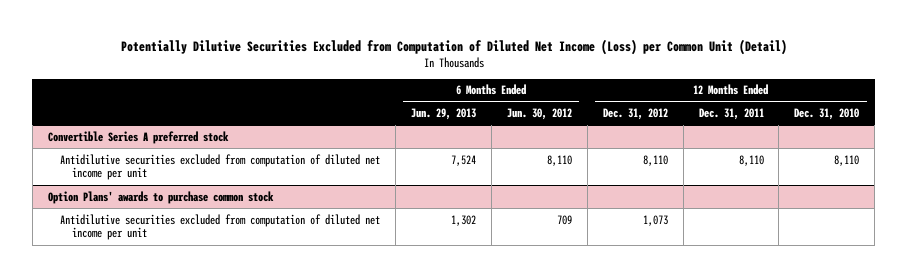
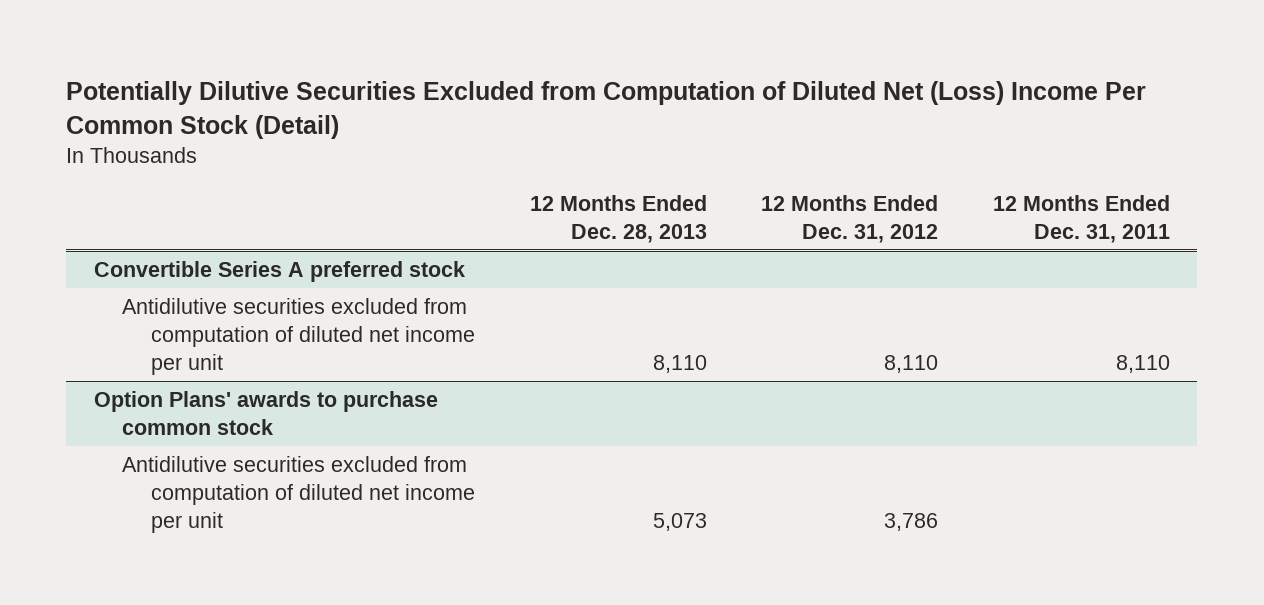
- Potentially Dilutive Securities Excluded from Computation of Diluted Net Income (Loss) per Common Unit (Detail)
+ Potentially Dilutive Securities Excluded from Computation of Diluted Net (Loss) Income Per Common Stock (Detail)
- | 6 Months Ended Jun. 29, 2013 | 6 Months Ended Jun. 30, 2012 | 12 Months Ended Dec. 31, 2012 | 12 Months Ended Dec. 31, 2011 | 12 Months Ended Dec. 31, 2010
+ | 12 Months Ended Dec. 28, 2013 | 12 Months Ended Dec. 31, 2012 | 12 Months Ended Dec. 31, 2011
@ Option Plans' awards to purchase common stock
- Antidilutive securities excluded from computation of diluted net income per unit | 1,302 | 709 | 1,073 | |
+ Antidilutive securities excluded from computation of diluted net income per unit | 5,073 | 3,786 |

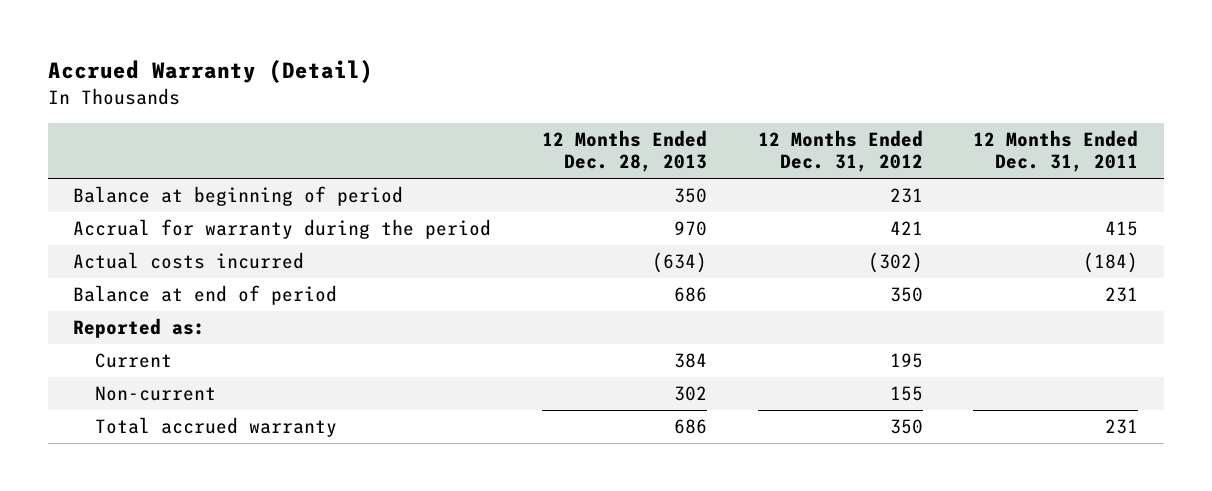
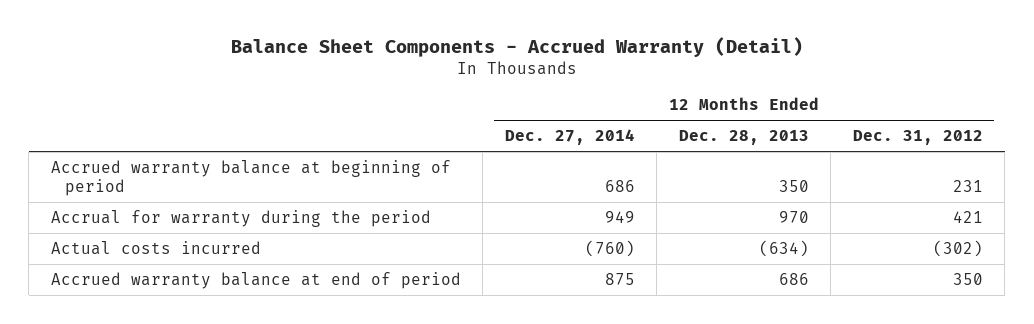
- Accrued Warranty (Detail)
+ Balance Sheet Components - Accrued Warranty (Detail)
- | 12 Months Ended Dec. 28, 2013 | 12 Months Ended Dec. 31, 2012 | 12 Months Ended Dec. 31, 2011
+ | 12 Months Ended Dec. 27, 2014 | 12 Months Ended Dec. 28, 2013 | 12 Months Ended Dec. 31, 2012
- Balance at beginning of period | 350 | 231 |
+ Accrued warranty balance at beginning of period | 686 | 350 | 231
- Balance at end of period | 686 | 350 | 231
- Reported as:
- Current | 384 | 195 |
- Non-current | 302 | 155 |
- Total accrued warranty | 686 | 350 | 231
+ Accrued warranty balance at end of period | 875 | 686 | 350

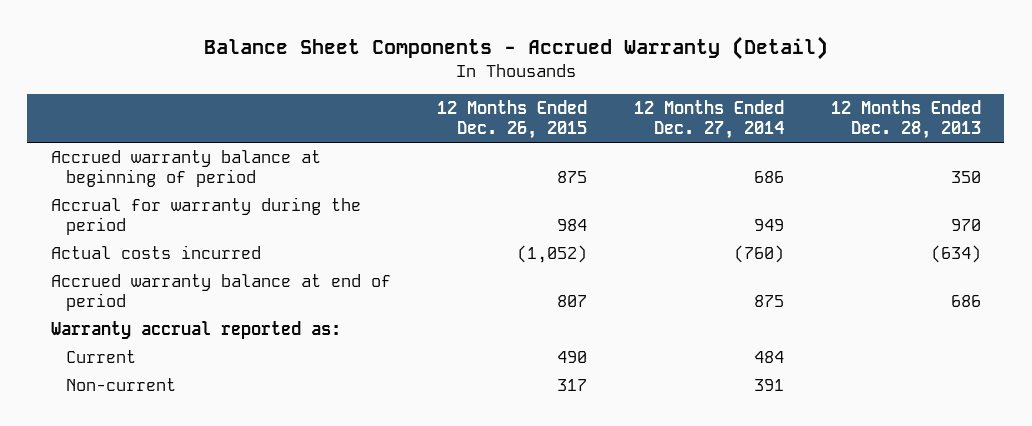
- | 12 Months Ended Dec. 27, 2014 | 12 Months Ended Dec. 28, 2013 | 12 Months Ended Dec. 31, 2012
+ | 12 Months Ended Dec. 26, 2015 | 12 Months Ended Dec. 27, 2014 | 12 Months Ended Dec. 28, 2013
+ Warranty accrual reported as:
+ Current | 490 | 484 |
+ Non-current | 317 | 391 |

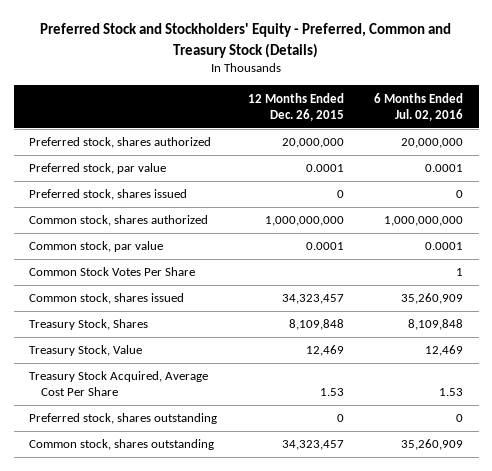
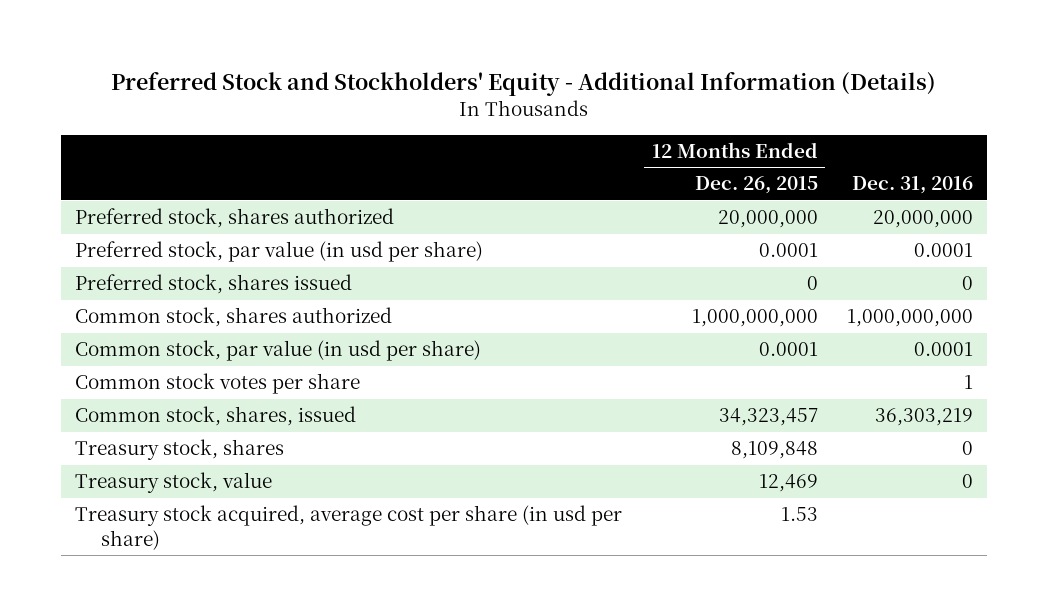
- Preferred Stock and Stockholders' Equity - Preferred, Common and Treasury Stock (Details)
+ Preferred Stock and Stockholders' Equity - Additional Information (Details)
- | 12 Months Ended Dec. 26, 2015 | 6 Months Ended Jul. 02, 2016
+ | 12 Months Ended Dec. 26, 2015 | Dec. 31, 2016
- Preferred stock, par value | 0.0001 | 0.0001
+ Preferred stock, par value (in usd per share) | 0.0001 | 0.0001
- Common stock, par value | 0.0001 | 0.0001
- Common Stock Votes Per Share | | 1
- Common stock, shares issued | 34,323,457 | 35,260,909
- Treasury Stock, Shares | 8,109,848 | 8,109,848
- Treasury Stock, Value | 12,469 | 12,469
- Treasury Stock Acquired, Average Cost Per Share | 1.53 | 1.53
- Preferred stock, shares outstanding | 0 | 0
- Common stock, shares outstanding | 34,323,457 | 35,260,909
+ Common stock, par value (in usd per share) | 0.0001 | 0.0001
+ Common stock votes per share | | 1
+ Common stock, shares, issued | 34,323,457 | 36,303,219
+ Treasury stock, shares | 8,109,848 | 0
+ Treasury stock, value | 12,469 | 0
+ Treasury stock acquired, average cost per share (in usd per share) | 1.53 |

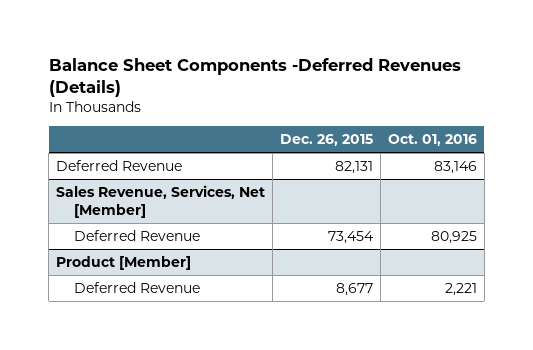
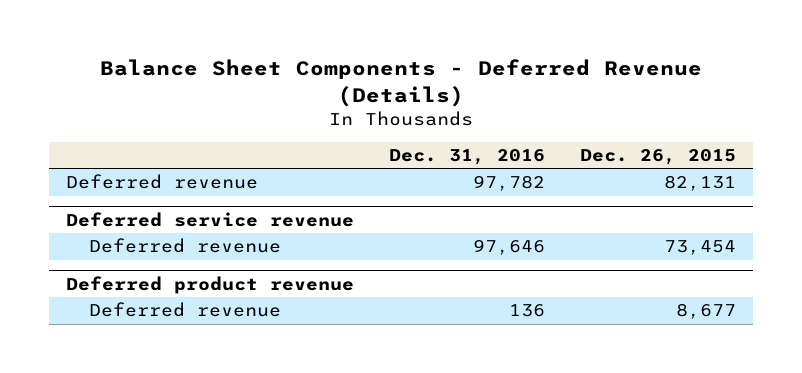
- Balance Sheet Components -Deferred Revenues (Details)
+ Balance Sheet Components - Deferred Revenue (Details)
- | Dec. 26, 2015 | Oct. 01, 2016
+ | Dec. 31, 2016 | Dec. 26, 2015
- Deferred Revenue | 82,131 | 83,146
- Sales Revenue, Services, Net [Member]
- Deferred Revenue | 73,454 | 80,925
- Product [Member]
- Deferred Revenue | 8,677 | 2,221
+ Deferred revenue | 97,782 | 82,131
+ Deferred service revenue
+ Deferred revenue | 97,646 | 73,454
+ Deferred product revenue
+ Deferred revenue | 136 | 8,677

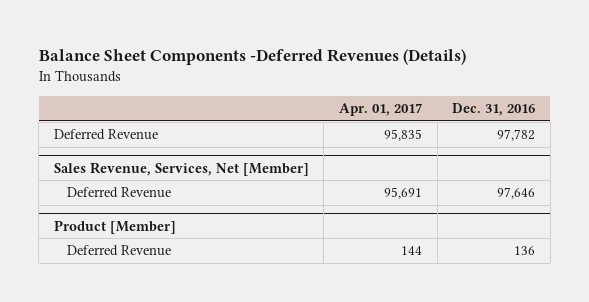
- Balance Sheet Components - Deferred Revenue (Details)
+ Balance Sheet Components -Deferred Revenues (Details)
- | Dec. 31, 2016 | Dec. 26, 2015
+ | Apr. 01, 2017 | Dec. 31, 2016
- Deferred revenue | 97,782 | 82,131
- Deferred service revenue
- Deferred revenue | 97,646 | 73,454
- Deferred product revenue
- Deferred revenue | 136 | 8,677
+ Deferred Revenue | 95,835 | 97,782
+ Sales Revenue, Services, Net [Member]
+ Deferred Revenue | 95,691 | 97,646
+ Product [Member]
+ Deferred Revenue | 144 | 136

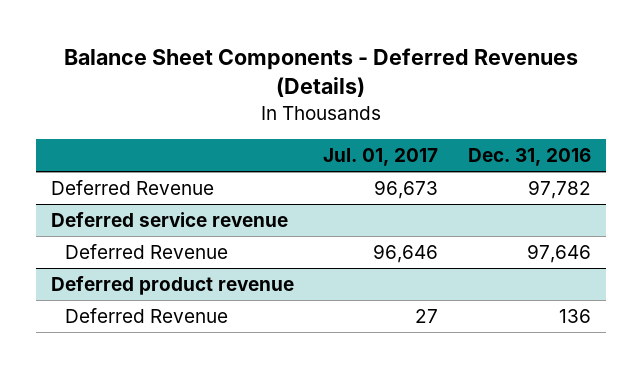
- Balance Sheet Components -Deferred Revenues (Details)
+ Balance Sheet Components - Deferred Revenues (Details)
- | Apr. 01, 2017 | Dec. 31, 2016
+ | Jul. 01, 2017 | Dec. 31, 2016
- Sales Revenue, Services, Net [Member]
+ Deferred service revenue
- Product [Member]
+ Deferred product revenue

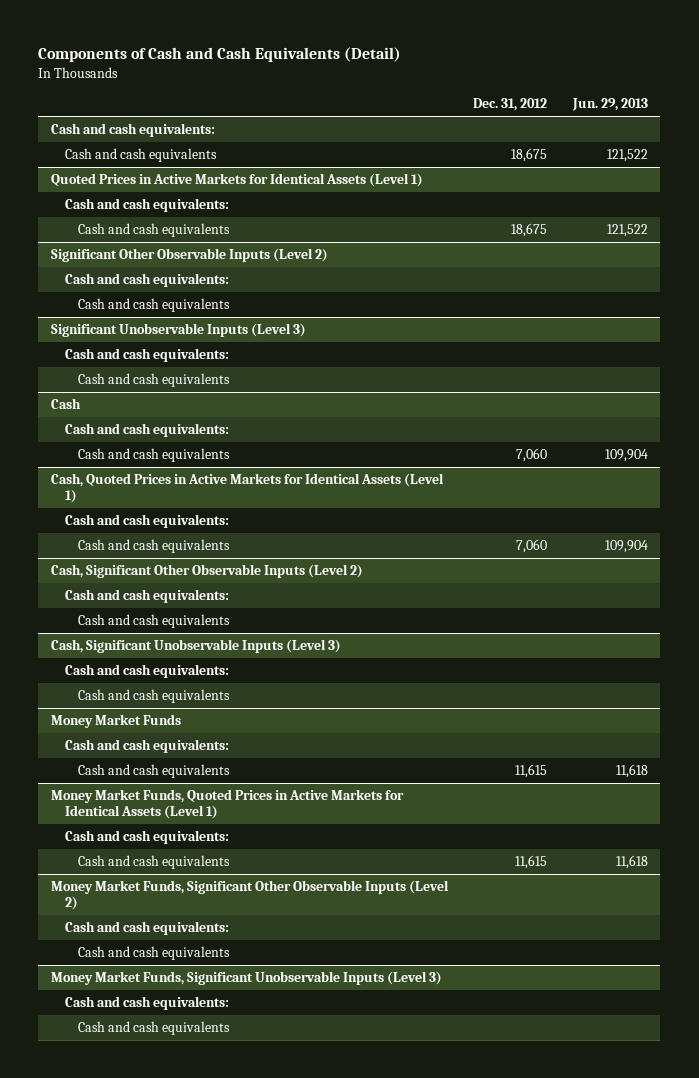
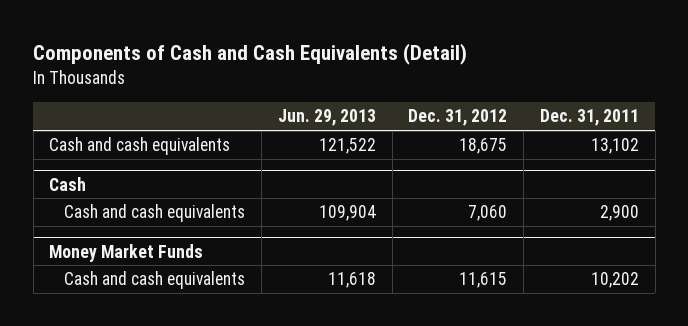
- | Dec. 31, 2012 | Jun. 29, 2013
+ | Jun. 29, 2013 | Dec. 31, 2012 | Dec. 31, 2011
- Cash and cash equivalents:
- Quoted Prices in Active Markets for Identical Assets (Level 1)
- Cash and cash equivalents:
- Cash and cash equivalents | 18,675 | 121,522
- Significant Other Observable Inputs (Level 2)
- Cash and cash equivalents:
- Cash and cash equivalents
- Significant Unobservable Inputs (Level 3)
- Cash and cash equivalents:
- Cash and cash equivalents
@ Cash
- Cash and cash equivalents:
- Cash, Quoted Prices in Active Markets for Identical Assets (Level 1)
- Cash and cash equivalents:
- Cash and cash equivalents | 7,060 | 109,904
- Cash, Significant Other Observable Inputs (Level 2)
- Cash and cash equivalents:
- Cash and cash equivalents
- Cash, Significant Unobservable Inputs (Level 3)
- Cash and cash equivalents:
- Cash and cash equivalents
@ Money Market Funds
- Cash and cash equivalents:
- Money Market Funds, Quoted Prices in Active Markets for Identical Assets (Level 1)
- Cash and cash equivalents:
- Cash and cash equivalents | 11,615 | 11,618
- Money Market Funds, Significant Other Observable Inputs (Level 2)
- Cash and cash equivalents:
- Cash and cash equivalents
- Money Market Funds, Significant Unobservable Inputs (Level 3)
- Cash and cash equivalents:
- Cash and cash equivalents

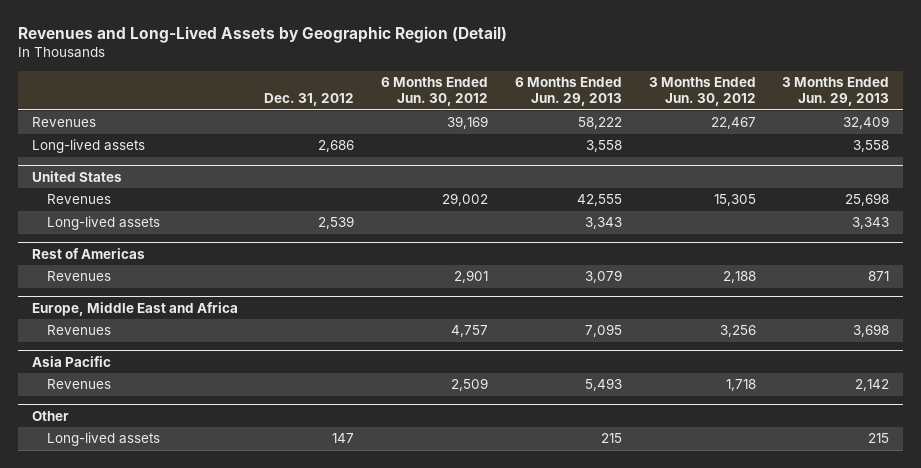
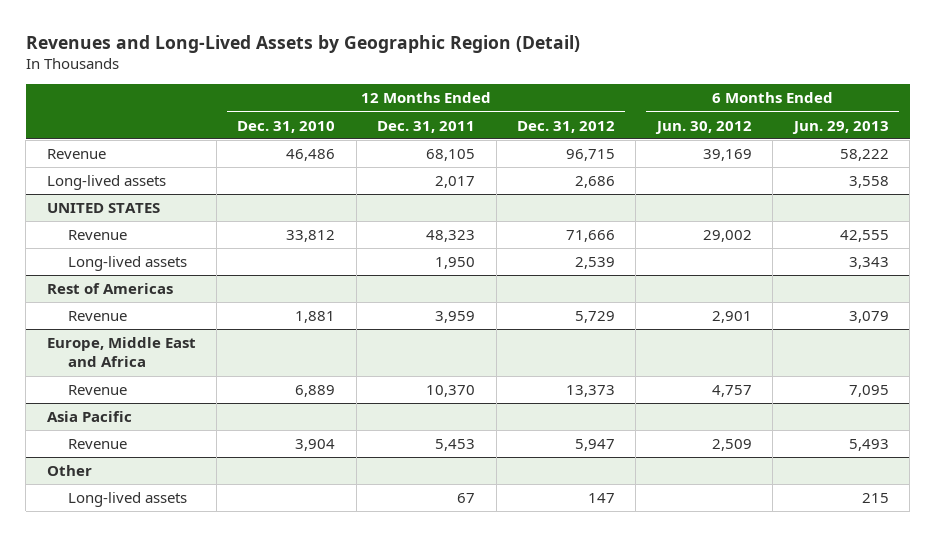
- | Dec. 31, 2012 | 6 Months Ended Jun. 30, 2012 | 6 Months Ended Jun. 29, 2013 | 3 Months Ended Jun. 30, 2012 | 3 Months Ended Jun. 29, 2013
+ | 12 Months Ended Dec. 31, 2010 | 12 Months Ended Dec. 31, 2011 | 12 Months Ended Dec. 31, 2012 | 6 Months Ended Jun. 30, 2012 | 6 Months Ended Jun. 29, 2013
- Revenues | | 39,169 | 58,222 | 22,467 | 32,409
+ Revenue | 46,486 | 68,105 | 96,715 | 39,169 | 58,222
- United States
- Revenues | | 29,002 | 42,555 | 15,305 | 25,698
+ UNITED STATES
+ Revenue | 33,812 | 48,323 | 71,666 | 29,002 | 42,555
@ Rest of Americas
- Revenues | | 2,901 | 3,079 | 2,188 | 871
+ Revenue | 1,881 | 3,959 | 5,729 | 2,901 | 3,079
@ Europe, Middle East and Africa
- Revenues | | 4,757 | 7,095 | 3,256 | 3,698
+ Revenue | 6,889 | 10,370 | 13,373 | 4,757 | 7,095
@ Asia Pacific
- Revenues | | 2,509 | 5,493 | 1,718 | 2,142
+ Revenue | 3,904 | 5,453 | 5,947 | 2,509 | 5,493

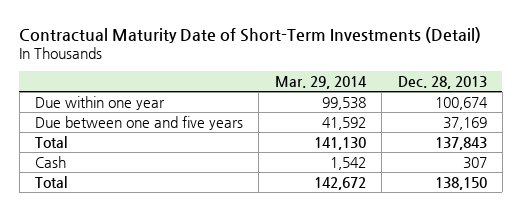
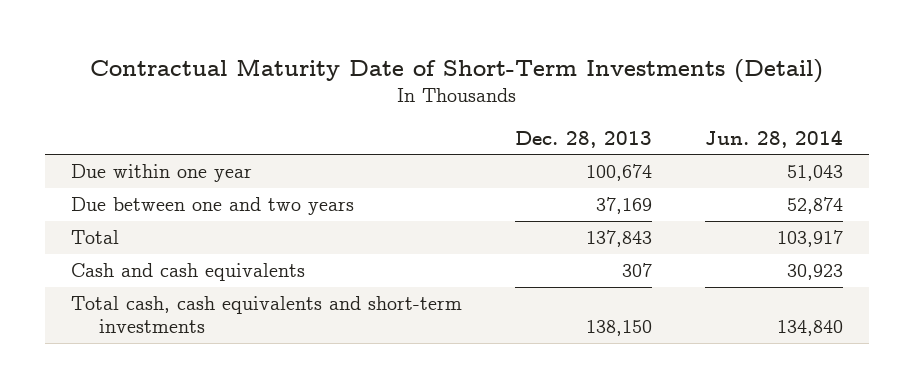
- | Mar. 29, 2014 | Dec. 28, 2013
+ | Dec. 28, 2013 | Jun. 28, 2014
- Due between one and five years | 41,592 | 37,169
+ Due between one and two years | 37,169 | 52,874
- Cash | 1,542 | 307
- Total | 142,672 | 138,150
+ Cash and cash equivalents | 307 | 30,923
+ Total cash, cash equivalents and short-term investments | 138,150 | 134,840

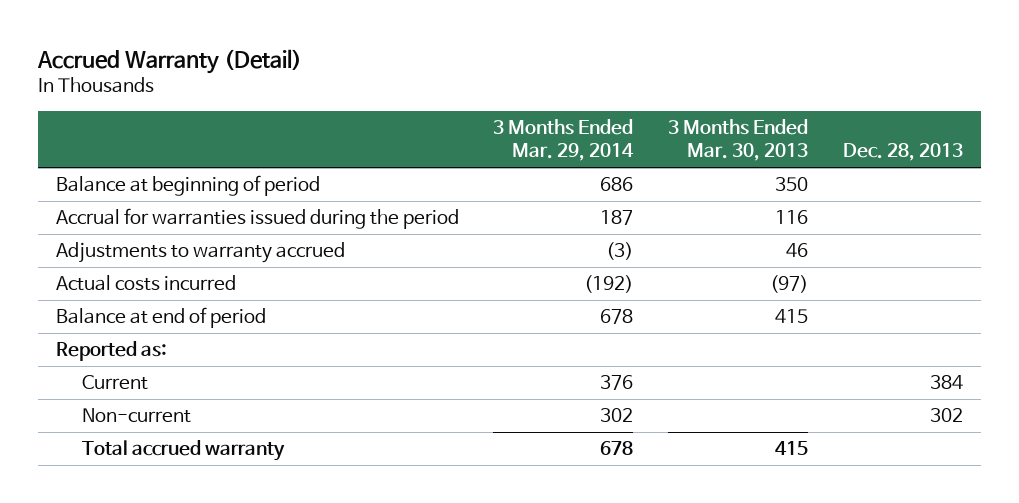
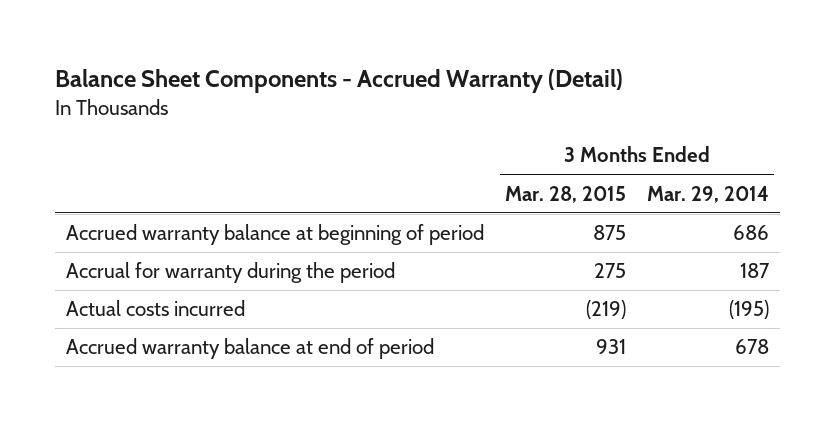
- Accrued Warranty (Detail)
+ Balance Sheet Components - Accrued Warranty (Detail)
- | 3 Months Ended Mar. 29, 2014 | 3 Months Ended Mar. 30, 2013 | Dec. 28, 2013
+ | 3 Months Ended Mar. 28, 2015 | 3 Months Ended Mar. 29, 2014
- Balance at beginning of period | 686 | 350 |
- Accrual for warranties issued during the period | 187 | 116 |
- Adjustments to warranty accrued | (3) | 46 |
- Actual costs incurred | (192) | (97) |
- Balance at end of period | 678 | 415 |
- Reported as:
- Current | 376 | | 384
- Non-current | 302 | | 302
- Total accrued warranty | 678 | 415 |
+ Accrued warranty balance at beginning of period | 875 | 686
+ Accrual for warranty during the period | 275 | 187
+ Actual costs incurred | (219) | (195)
+ Accrued warranty balance at end of period | 931 | 678

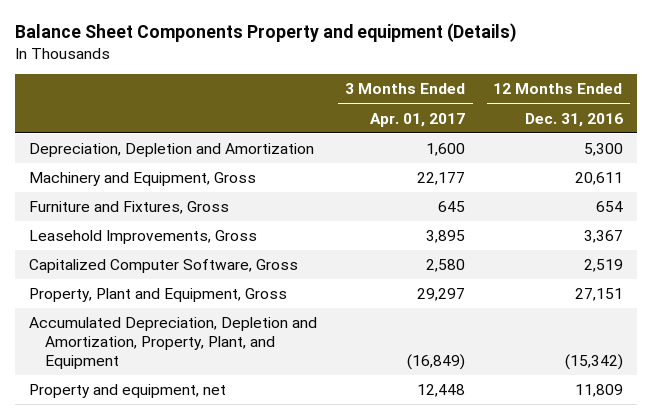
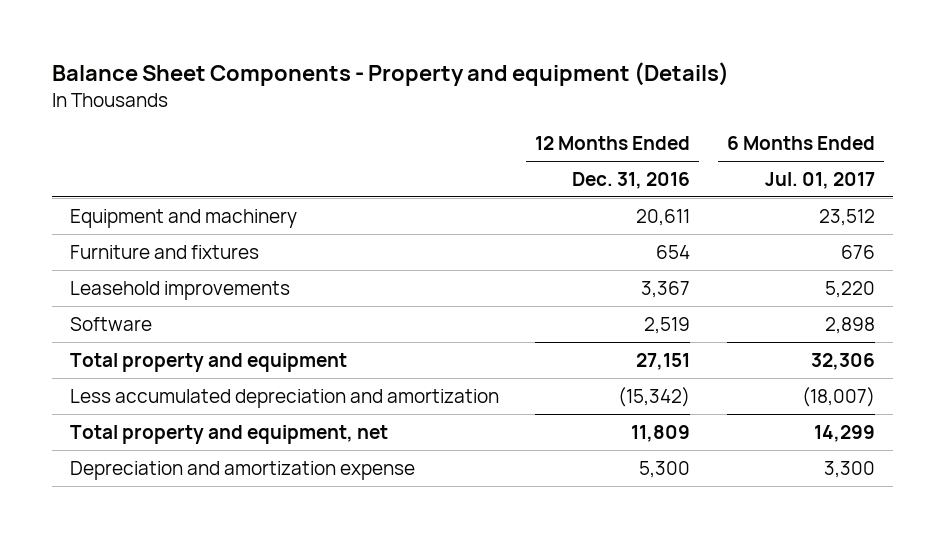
- Balance Sheet Components Property and equipment (Details)
+ Balance Sheet Components - Property and equipment (Details)
- | 3 Months Ended Apr. 01, 2017 | 12 Months Ended Dec. 31, 2016
+ | 12 Months Ended Dec. 31, 2016 | 6 Months Ended Jul. 01, 2017
- Depreciation, Depletion and Amortization | 1,600 | 5,300
- Machinery and Equipment, Gross | 22,177 | 20,611
- Furniture and Fixtures, Gross | 645 | 654
- Leasehold Improvements, Gross | 3,895 | 3,367
- Capitalized Computer Software, Gross | 2,580 | 2,519
- Property, Plant and Equipment, Gross | 29,297 | 27,151
- Accumulated Depreciation, Depletion and Amortization, Property, Plant, and Equipment | (16,849) | (15,342)
- Property and equipment, net | 12,448 | 11,809
+ Equipment and machinery | 20,611 | 23,512
+ Furniture and fixtures | 654 | 676
+ Leasehold improvements | 3,367 | 5,220
+ Software | 2,519 | 2,898
+ Total property and equipment | 27,151 | 32,306
+ Less accumulated depreciation and amortization | (15,342) | (18,007)
+ Total property and equipment, net | 11,809 | 14,299
+ Depreciation and amortization expense | 5,300 | 3,300

